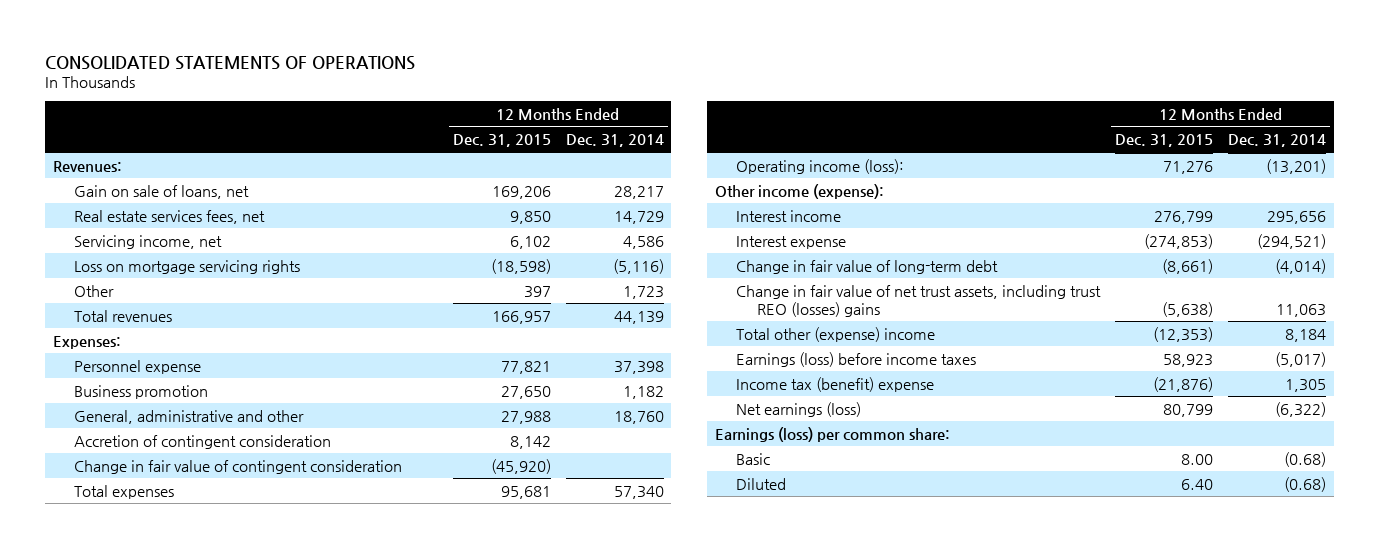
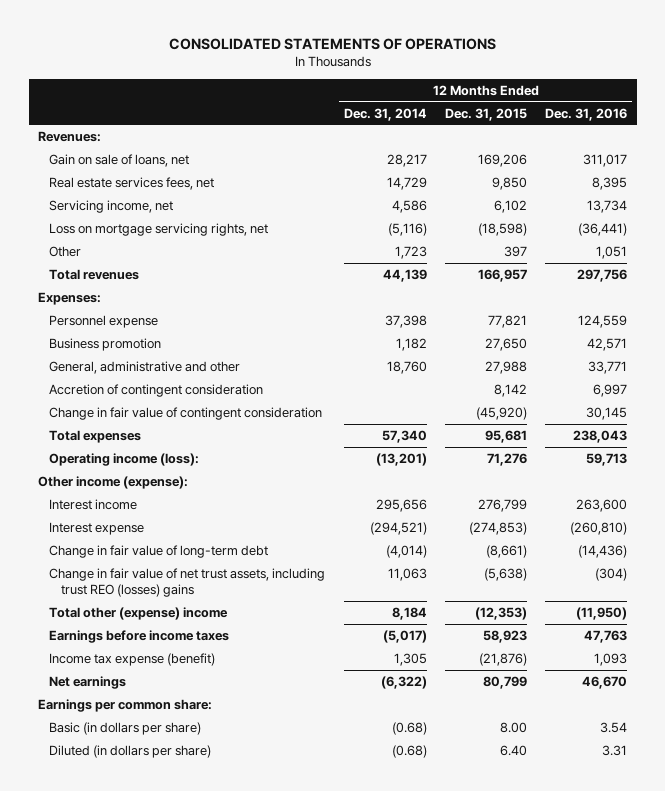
- | 12 Months Ended Dec. 31, 2015 | 12 Months Ended Dec. 31, 2014
+ | 12 Months Ended Dec. 31, 2014 | 12 Months Ended Dec. 31, 2015 | 12 Months Ended Dec. 31, 2016
- Loss on mortgage servicing rights | (18,598) | (5,116)
+ Loss on mortgage servicing rights, net | (5,116) | (18,598) | (36,441)
- Earnings (loss) before income taxes | 58,923 | (5,017)
- Income tax (benefit) expense | (21,876) | 1,305
- Net earnings (loss) | 80,799 | (6,322)
- Earnings (loss) per common share:
- Basic | 8.00 | (0.68)
- Diluted | 6.40 | (0.68)
+ Earnings before income taxes | (5,017) | 58,923 | 47,763
+ Income tax expense (benefit) | 1,305 | (21,876) | 1,093
+ Net earnings | (6,322) | 80,799 | 46,670
+ Earnings per common share:
+ Basic (in dollars per share) | (0.68) | 8.00 | 3.54
+ Diluted (in dollars per share) | (0.68) | 6.40 | 3.31

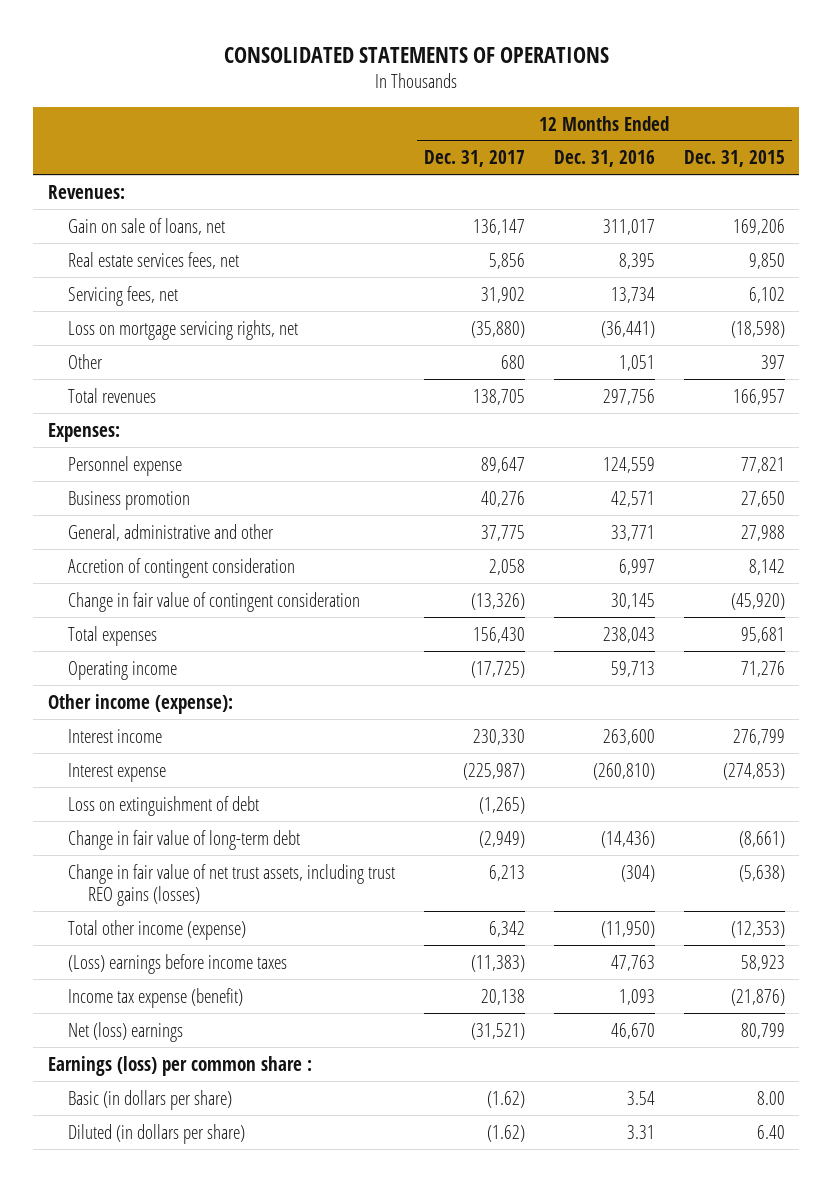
- | 12 Months Ended Dec. 31, 2014 | 12 Months Ended Dec. 31, 2015 | 12 Months Ended Dec. 31, 2016
+ | 12 Months Ended Dec. 31, 2017 | 12 Months Ended Dec. 31, 2016 | 12 Months Ended Dec. 31, 2015
- Servicing income, net | 4,586 | 6,102 | 13,734
+ Servicing fees, net | 31,902 | 13,734 | 6,102
- Operating income (loss): | (13,201) | 71,276 | 59,713
+ Operating income | (17,725) | 59,713 | 71,276
+ Loss on extinguishment of debt | (1,265) | |
- Change in fair value of net trust assets, including trust REO (losses) gains | 11,063 | (5,638) | (304)
- Total other (expense) income | 8,184 | (12,353) | (11,950)
- Earnings before income taxes | (5,017) | 58,923 | 47,763
+ Change in fair value of net trust assets, including trust REO gains (losses) | 6,213 | (304) | (5,638)
+ Total other income (expense) | 6,342 | (11,950) | (12,353)
+ (Loss) earnings before income taxes | (11,383) | 47,763 | 58,923
- Net earnings | (6,322) | 80,799 | 46,670
- Earnings per common share:
+ Net (loss) earnings | (31,521) | 46,670 | 80,799
+ Earnings (loss) per common share :

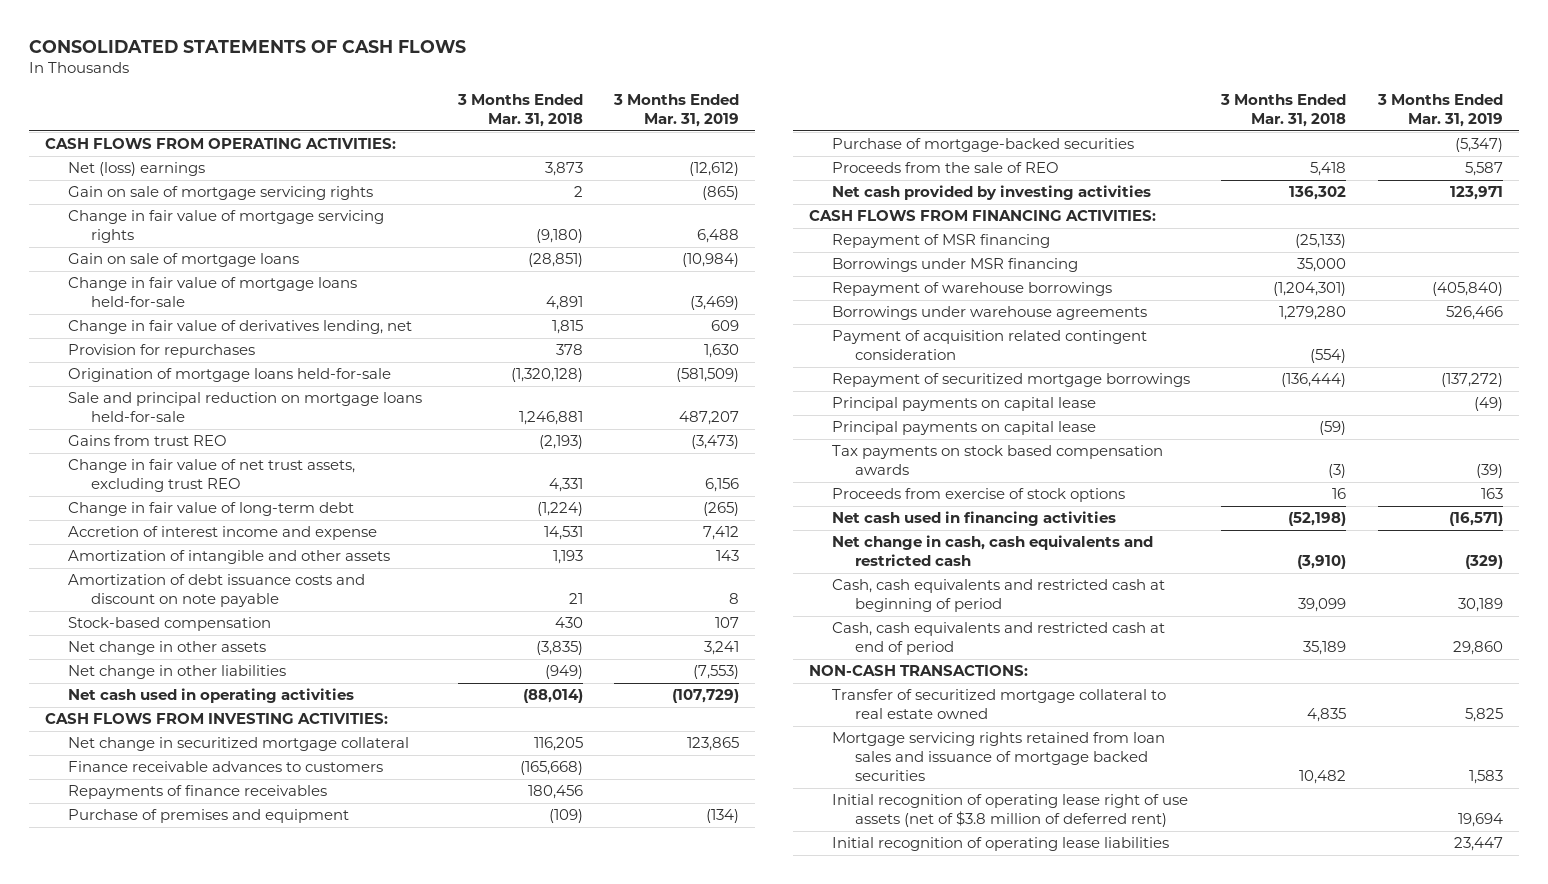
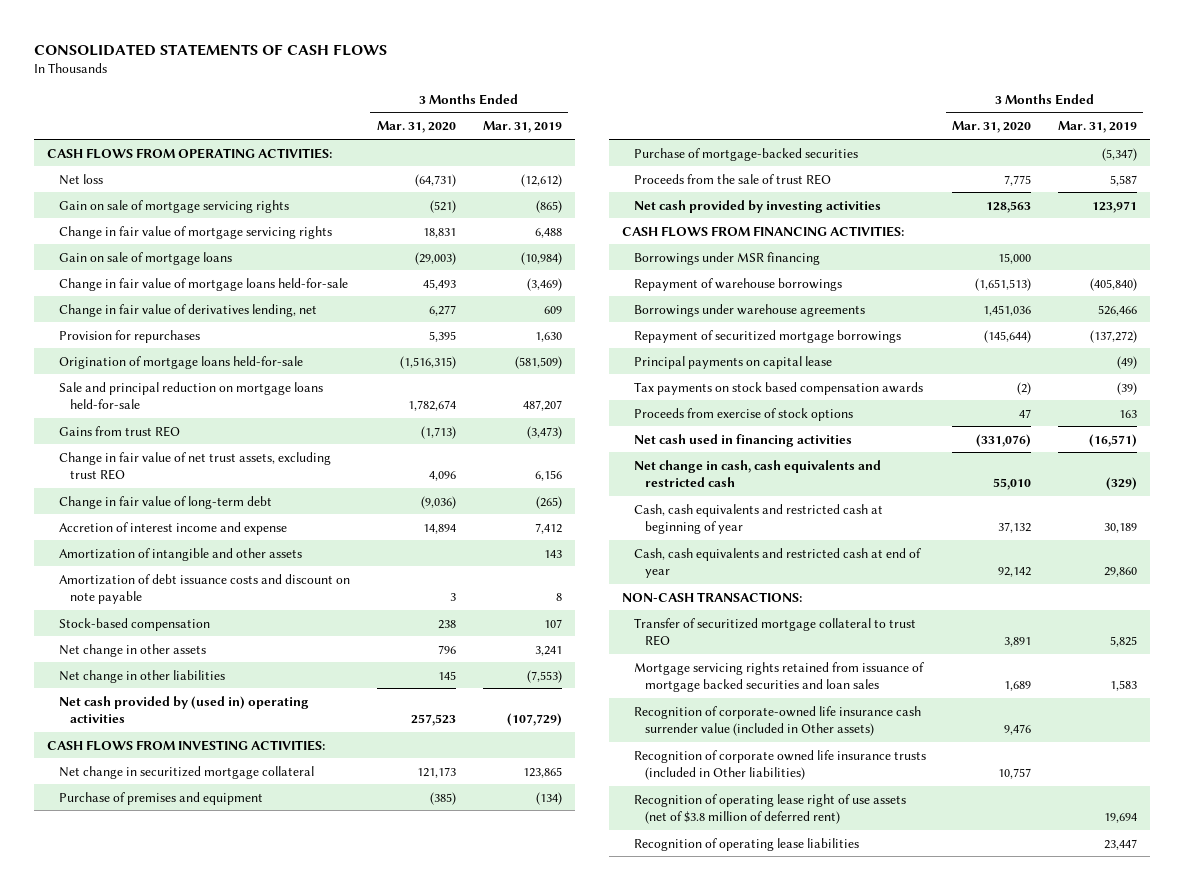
- | 3 Months Ended Mar. 31, 2018 | 3 Months Ended Mar. 31, 2019
+ | 3 Months Ended Mar. 31, 2020 | 3 Months Ended Mar. 31, 2019
- Net (loss) earnings | 3,873 | (12,612)
+ Net loss | (64,731) | (12,612)
- Net cash used in operating activities | (88,014) | (107,729)
+ Net cash provided by (used in) operating activities | 257,523 | (107,729)
- Finance receivable advances to customers | (165,668) |
- Repayments of finance receivables | 180,456 |
- Proceeds from the sale of REO | 5,418 | 5,587
+ Proceeds from the sale of trust REO | 7,775 | 5,587
- Repayment of MSR financing | (25,133) |
- Payment of acquisition related contingent consideration | (554) |
- Principal payments on capital lease | (59) |
- Cash, cash equivalents and restricted cash at beginning of period | 39,099 | 30,189
- Cash, cash equivalents and restricted cash at end of period | 35,189 | 29,860
+ Cash, cash equivalents and restricted cash at beginning of year | 37,132 | 30,189
+ Cash, cash equivalents and restricted cash at end of year | 92,142 | 29,860
- Transfer of securitized mortgage collateral to real estate owned | 4,835 | 5,825
- Mortgage servicing rights retained from loan sales and issuance of mortgage backed securities | 10,482 | 1,583
- Initial recognition of operating lease right of use assets (net of $3.8 million of deferred rent) | | 19,694
- Initial recognition of operating lease liabilities | | 23,447
+ Transfer of securitized mortgage collateral to trust REO | 3,891 | 5,825
+ Mortgage servicing rights retained from issuance of mortgage backed securities and loan sales | 1,689 | 1,583
+ Recognition of corporate-owned life insurance cash surrender value (included in Other assets) | 9,476 |
+ Recognition of corporate owned life insurance trusts (included in Other liabilities) | 10,757 |
+ Recognition of operating lease right of use assets (net of $3.8 million of deferred rent) | | 19,694
+ Recognition of operating lease liabilities | | 23,447

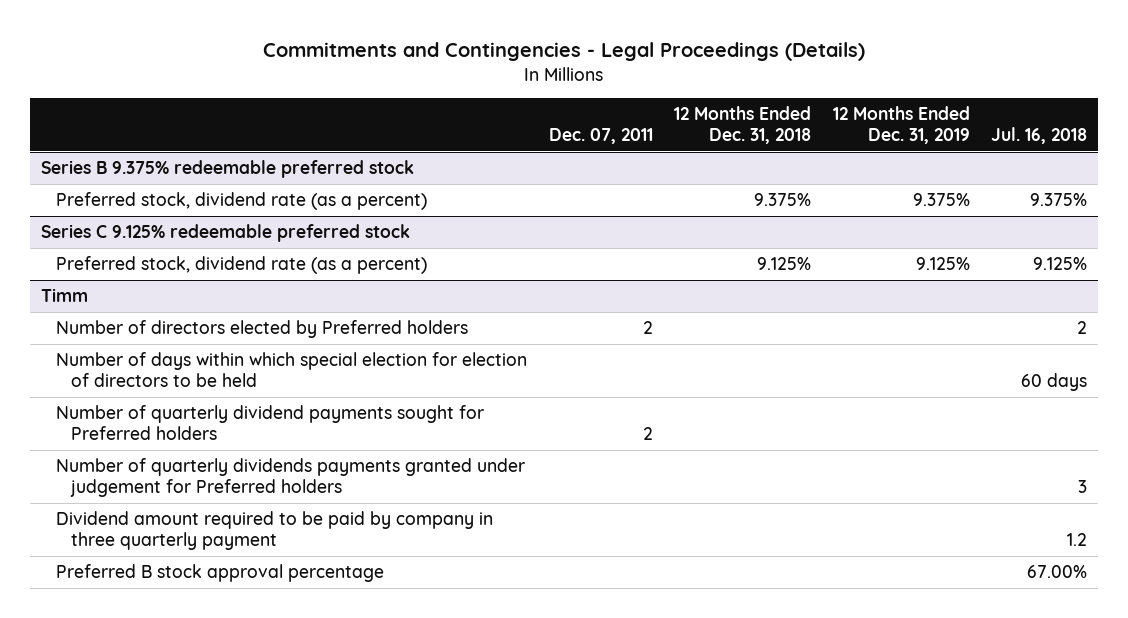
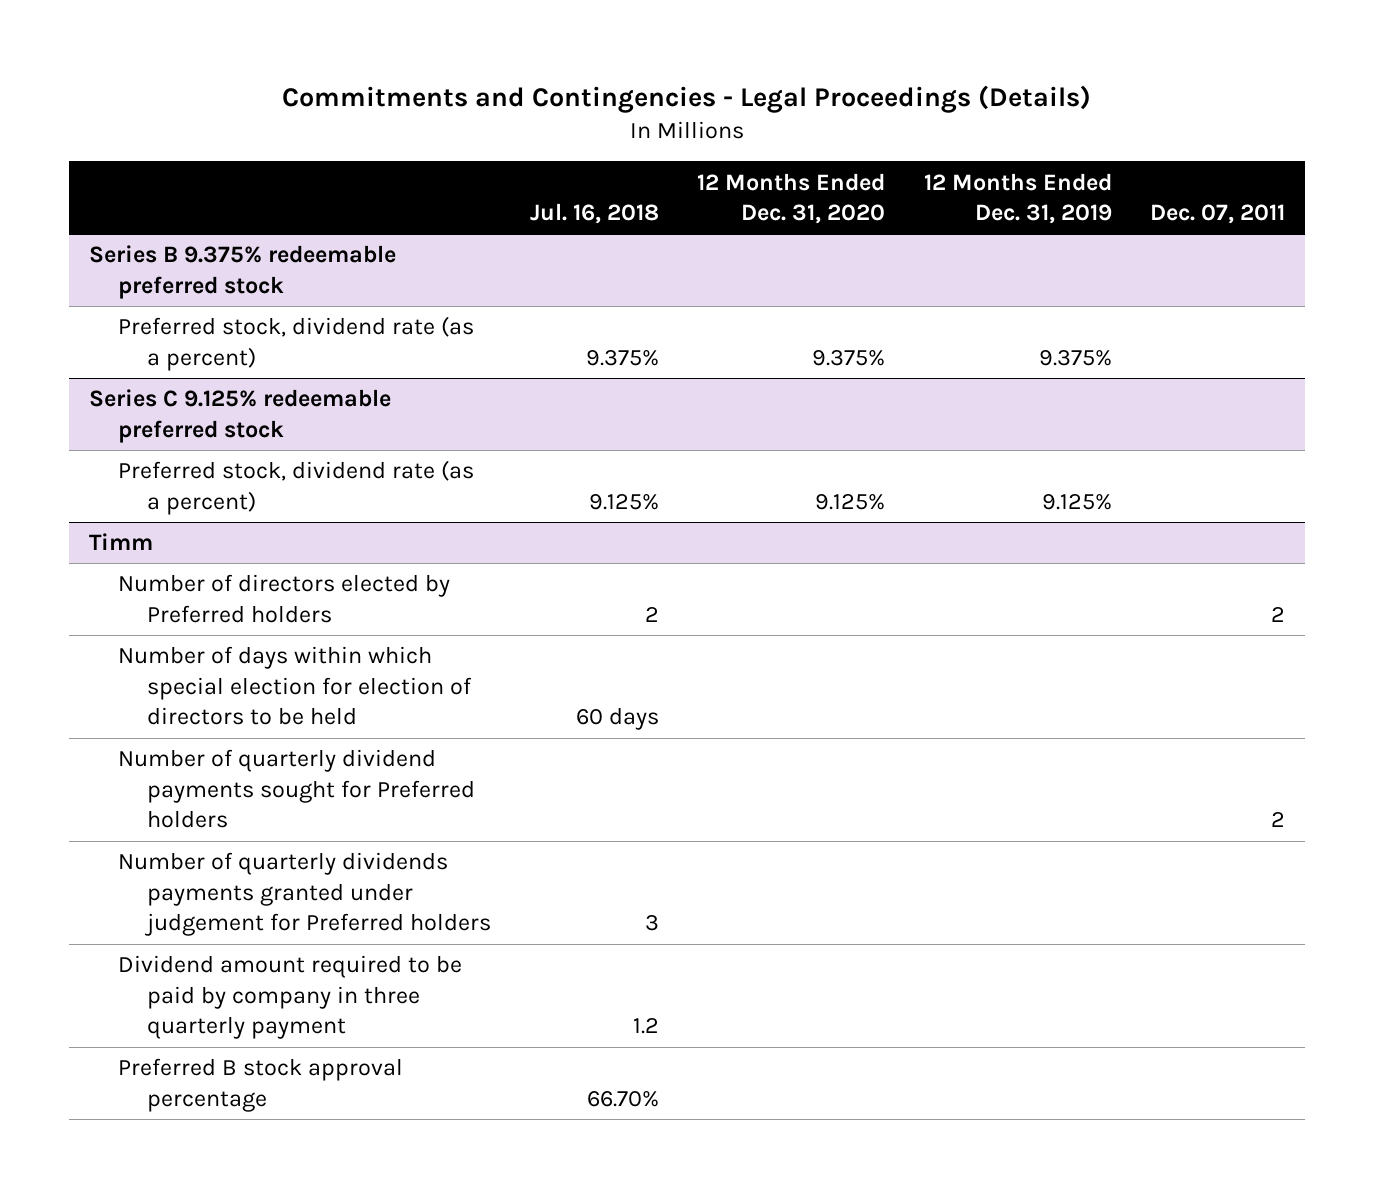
- | Dec. 07, 2011 | 12 Months Ended Dec. 31, 2018 | 12 Months Ended Dec. 31, 2019 | Jul. 16, 2018
+ | Jul. 16, 2018 | 12 Months Ended Dec. 31, 2020 | 12 Months Ended Dec. 31, 2019 | Dec. 07, 2011
@ Timm
- Preferred B stock approval percentage | | | | 67.00%
+ Preferred B stock approval percentage | 66.70% | | |

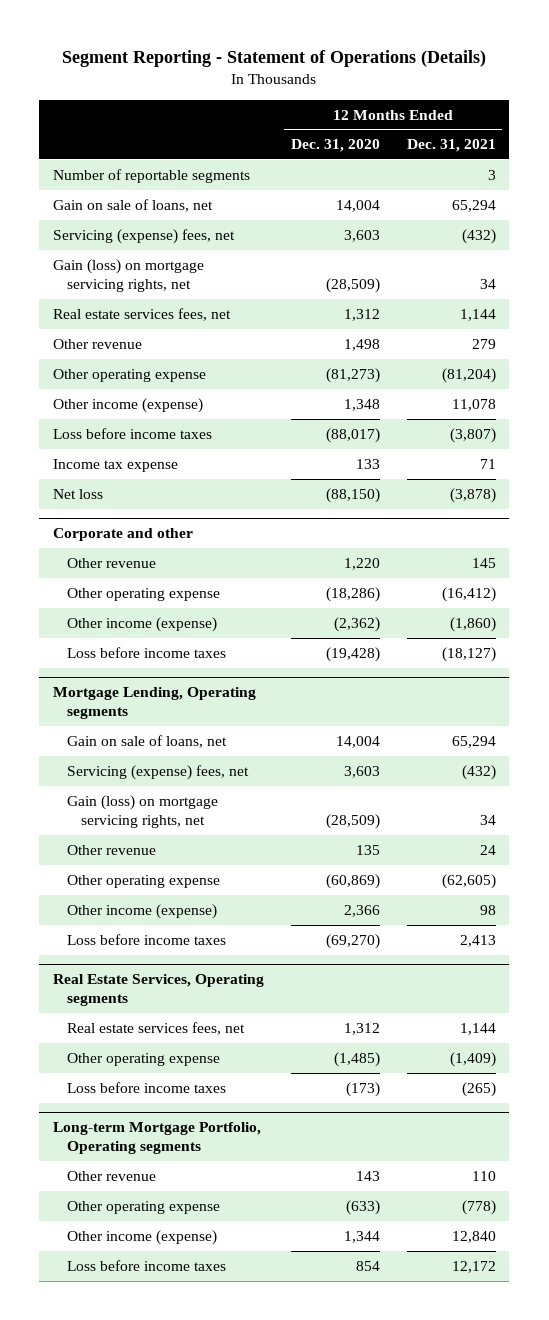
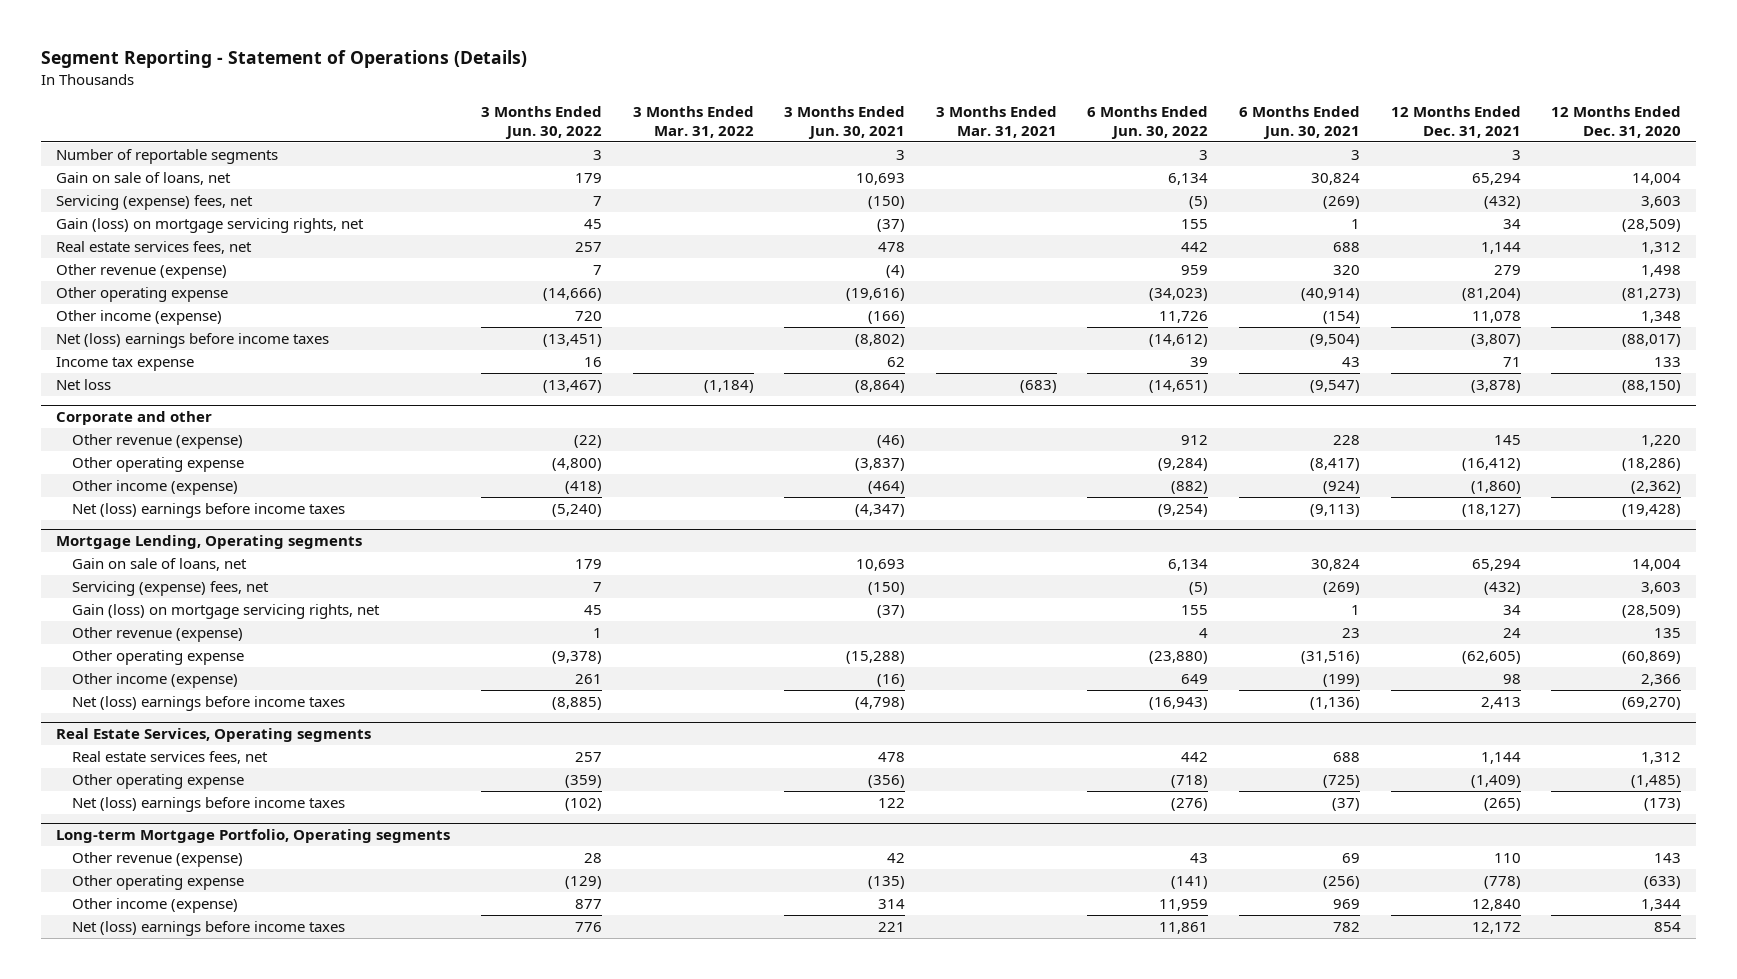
- | 12 Months Ended Dec. 31, 2020 | 12 Months Ended Dec. 31, 2021
+ | 3 Months Ended Jun. 30, 2022 | 3 Months Ended Mar. 31, 2022 | 3 Months Ended Jun. 30, 2021 | 3 Months Ended Mar. 31, 2021 | 6 Months Ended Jun. 30, 2022 | 6 Months Ended Jun. 30, 2021 | 12 Months Ended Dec. 31, 2021 | 12 Months Ended Dec. 31, 2020
- Other revenue | 1,498 | 279
+ Other revenue (expense) | 7 | | (4) | | 959 | 320 | 279 | 1,498
- Loss before income taxes | (88,017) | (3,807)
+ Net (loss) earnings before income taxes | (13,451) | | (8,802) | | (14,612) | (9,504) | (3,807) | (88,017)
@ Corporate and other
- Other revenue | 1,220 | 145
+ Other revenue (expense) | (22) | | (46) | | 912 | 228 | 145 | 1,220
- Loss before income taxes | (19,428) | (18,127)
+ Net (loss) earnings before income taxes | (5,240) | | (4,347) | | (9,254) | (9,113) | (18,127) | (19,428)
@ Mortgage Lending, Operating segments
- Other revenue | 135 | 24
+ Other revenue (expense) | 1 | | | | 4 | 23 | 24 | 135
- Loss before income taxes | (69,270) | 2,413
+ Net (loss) earnings before income taxes | (8,885) | | (4,798) | | (16,943) | (1,136) | 2,413 | (69,270)
@ Real Estate Services, Operating segments
- Loss before income taxes | (173) | (265)
+ Net (loss) earnings before income taxes | (102) | | 122 | | (276) | (37) | (265) | (173)
@ Long-term Mortgage Portfolio, Operating segments
- Other revenue | 143 | 110
+ Other revenue (expense) | 28 | | 42 | | 43 | 69 | 110 | 143
- Loss before income taxes | 854 | 12,172
+ Net (loss) earnings before income taxes | 776 | | 221 | | 11,861 | 782 | 12,172 | 854

